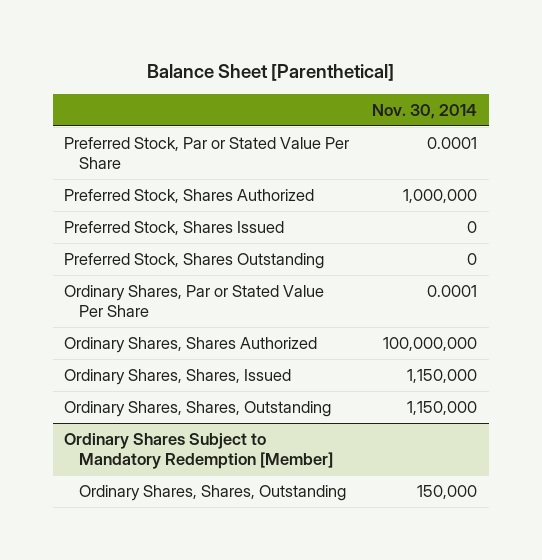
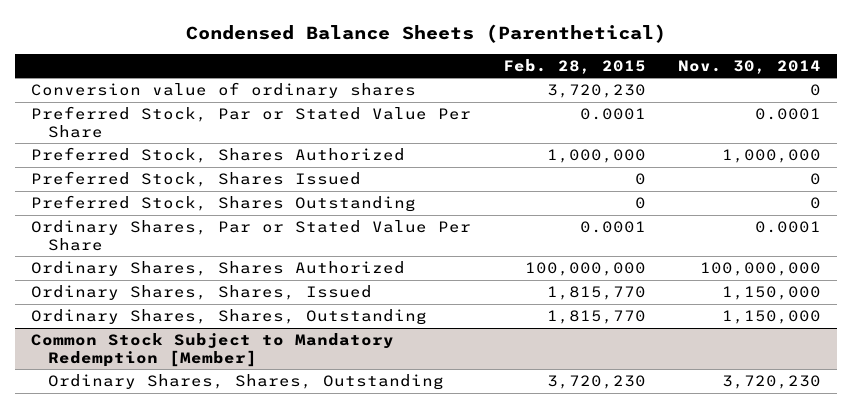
- Balance Sheet [Parenthetical]
+ Condensed Balance Sheets (Parenthetical)
- | Nov. 30, 2014
+ | Feb. 28, 2015 | Nov. 30, 2014
+ Conversion value of ordinary shares | 3,720,230 | 0
- Ordinary Shares Subject to Mandatory Redemption [Member]
- Ordinary Shares, Shares, Outstanding | 150,000
+ Common Stock Subject to Mandatory Redemption [Member]
+ Ordinary Shares, Shares, Outstanding | 3,720,230 | 3,720,230

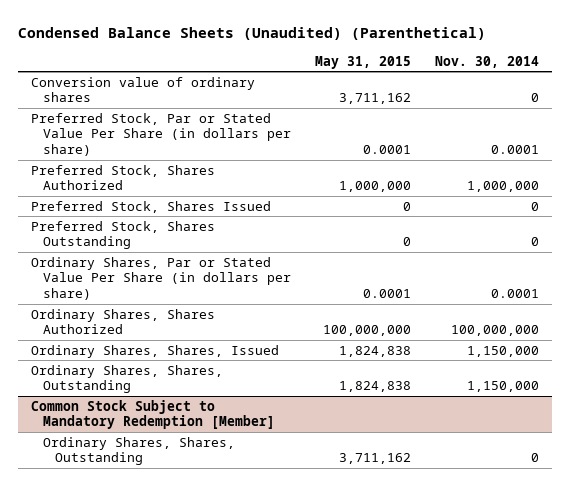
- Condensed Balance Sheets (Parenthetical)
+ Condensed Balance Sheets (Unaudited) (Parenthetical)
- | Feb. 28, 2015 | Nov. 30, 2014
+ | May 31, 2015 | Nov. 30, 2014
- Preferred Stock, Par or Stated Value Per Share | 0.0001 | 0.0001
+ Preferred Stock, Par or Stated Value Per Share (in dollars per share) | 0.0001 | 0.0001
- Ordinary Shares, Par or Stated Value Per Share | 0.0001 | 0.0001
+ Ordinary Shares, Par or Stated Value Per Share (in dollars per share) | 0.0001 | 0.0001
@ Common Stock Subject to Mandatory Redemption [Member]
- Ordinary Shares, Shares, Outstanding | 3,720,230 | 3,720,230
+ Ordinary Shares, Shares, Outstanding | 3,711,162 | 0

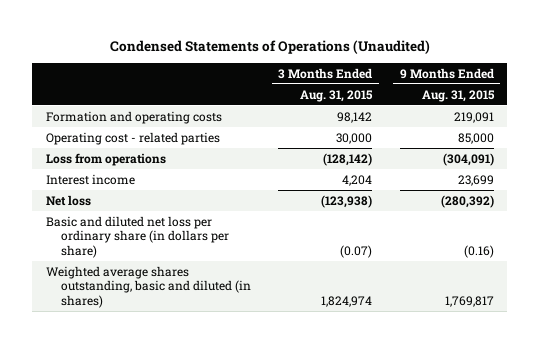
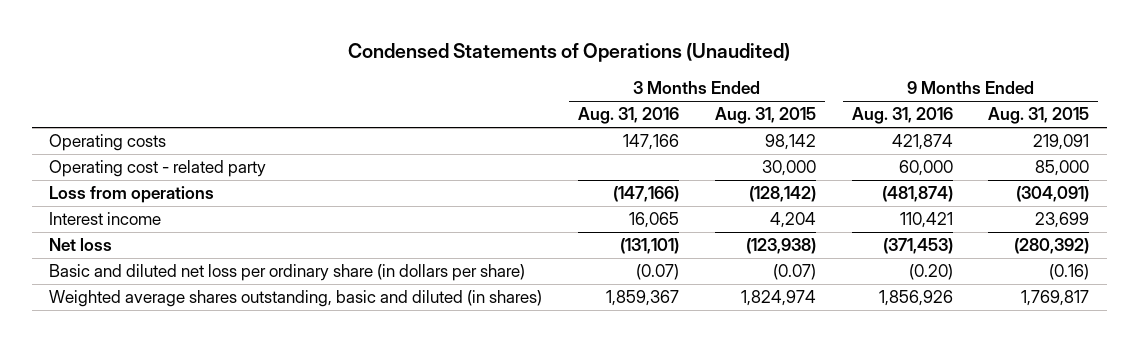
- | 3 Months Ended Aug. 31, 2015 | 9 Months Ended Aug. 31, 2015
+ | 3 Months Ended Aug. 31, 2016 | 3 Months Ended Aug. 31, 2015 | 9 Months Ended Aug. 31, 2016 | 9 Months Ended Aug. 31, 2015
- Formation and operating costs | 98,142 | 219,091
- Operating cost - related parties | 30,000 | 85,000
+ Operating costs | 147,166 | 98,142 | 421,874 | 219,091
+ Operating cost - related party | | 30,000 | 60,000 | 85,000

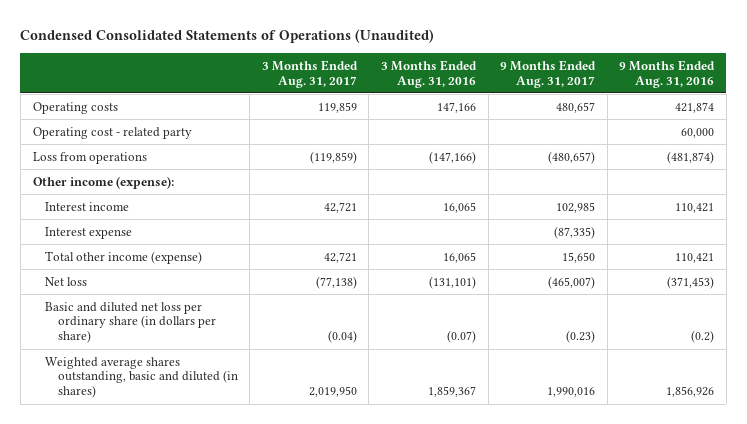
- Condensed Statements of Operations (Unaudited)
+ Condensed Consolidated Statements of Operations (Unaudited)
- | 3 Months Ended Aug. 31, 2016 | 3 Months Ended Aug. 31, 2015 | 9 Months Ended Aug. 31, 2016 | 9 Months Ended Aug. 31, 2015
+ | 3 Months Ended Aug. 31, 2017 | 3 Months Ended Aug. 31, 2016 | 9 Months Ended Aug. 31, 2017 | 9 Months Ended Aug. 31, 2016
+ Other income (expense):
+ Interest expense | | | (87,335) |
+ Total other income (expense) | 42,721 | 16,065 | 15,650 | 110,421
- Basic and diluted net loss per ordinary share (in dollars per share) | (0.07) | (0.07) | (0.20) | (0.16)
+ Basic and diluted net loss per ordinary share (in dollars per share) | (0.04) | (0.07) | (0.23) | (0.2)

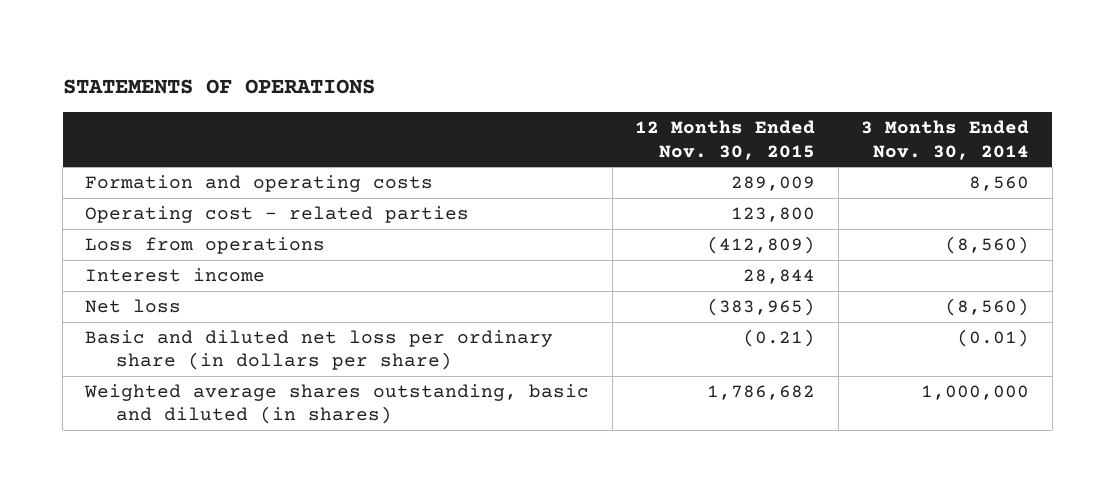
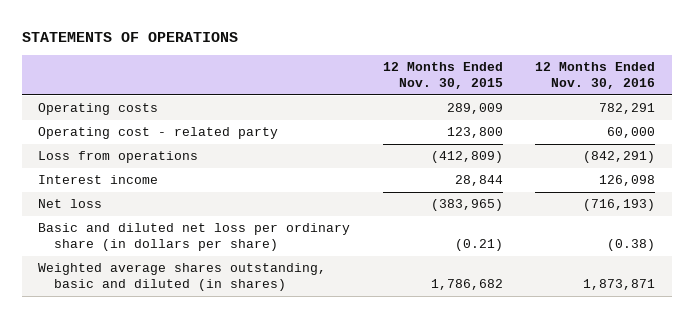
- | 12 Months Ended Nov. 30, 2015 | 3 Months Ended Nov. 30, 2014
+ | 12 Months Ended Nov. 30, 2015 | 12 Months Ended Nov. 30, 2016
- Formation and operating costs | 289,009 | 8,560
- Operating cost - related parties | 123,800 |
+ Operating costs | 289,009 | 782,291
+ Operating cost - related party | 123,800 | 60,000

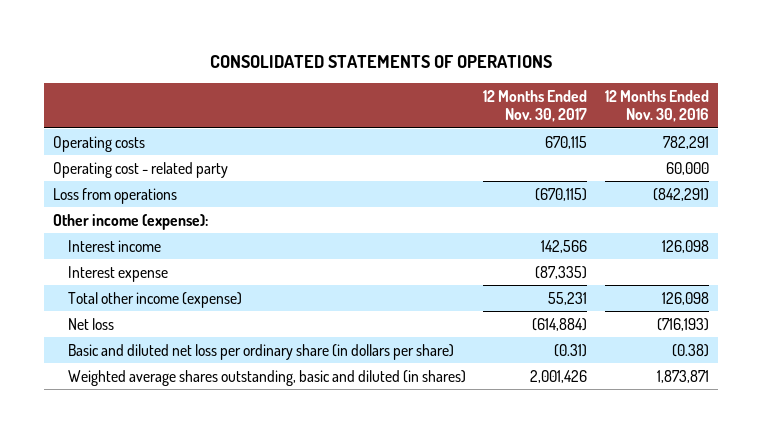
- STATEMENTS OF OPERATIONS
+ CONSOLIDATED STATEMENTS OF OPERATIONS
- | 12 Months Ended Nov. 30, 2015 | 12 Months Ended Nov. 30, 2016
+ | 12 Months Ended Nov. 30, 2017 | 12 Months Ended Nov. 30, 2016
+ Other income (expense):
+ Interest expense | (87,335) |
+ Total other income (expense) | 55,231 | 126,098

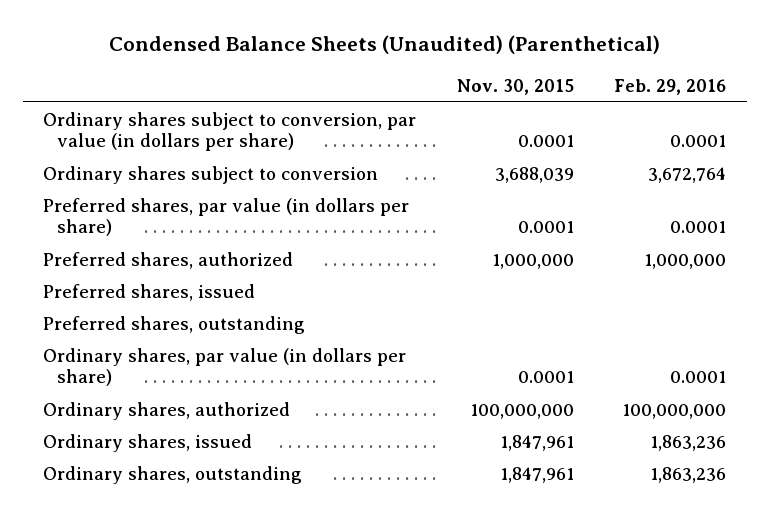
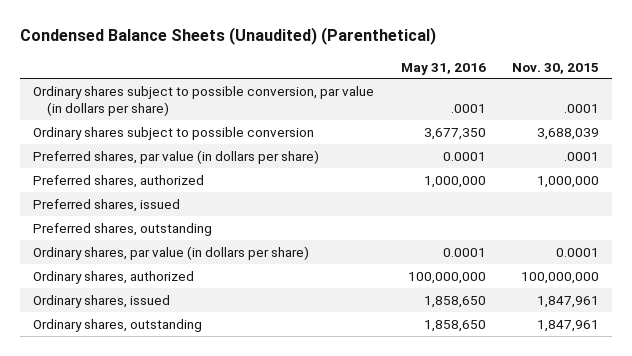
- | Nov. 30, 2015 | Feb. 29, 2016
+ | May 31, 2016 | Nov. 30, 2015
- Ordinary shares subject to conversion, par value (in dollars per share) | 0.0001 | 0.0001
- Ordinary shares subject to conversion | 3,688,039 | 3,672,764
- Preferred shares, par value (in dollars per share) | 0.0001 | 0.0001
+ Ordinary shares subject to possible conversion, par value (in dollars per share) | .0001 | .0001
+ Ordinary shares subject to possible conversion | 3,677,350 | 3,688,039
+ Preferred shares, par value (in dollars per share) | 0.0001 | .0001

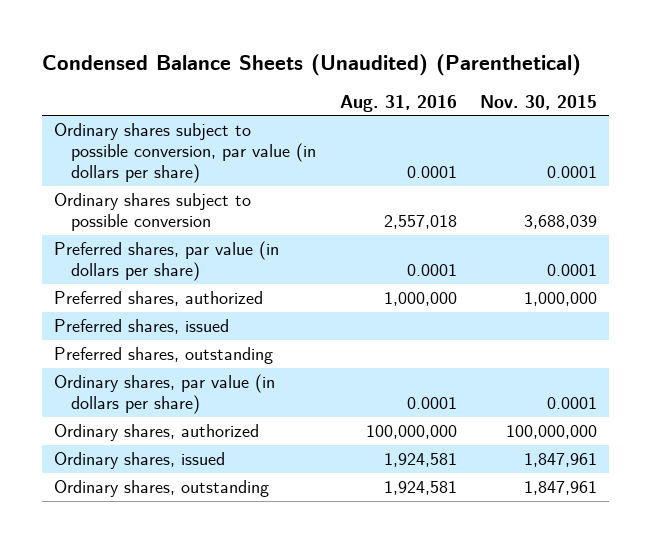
- | May 31, 2016 | Nov. 30, 2015
+ | Aug. 31, 2016 | Nov. 30, 2015
- Ordinary shares subject to possible conversion, par value (in dollars per share) | .0001 | .0001
+ Ordinary shares subject to possible conversion, par value (in dollars per share) | 0.0001 | 0.0001
- Preferred shares, par value (in dollars per share) | 0.0001 | .0001
+ Preferred shares, par value (in dollars per share) | 0.0001 | 0.0001

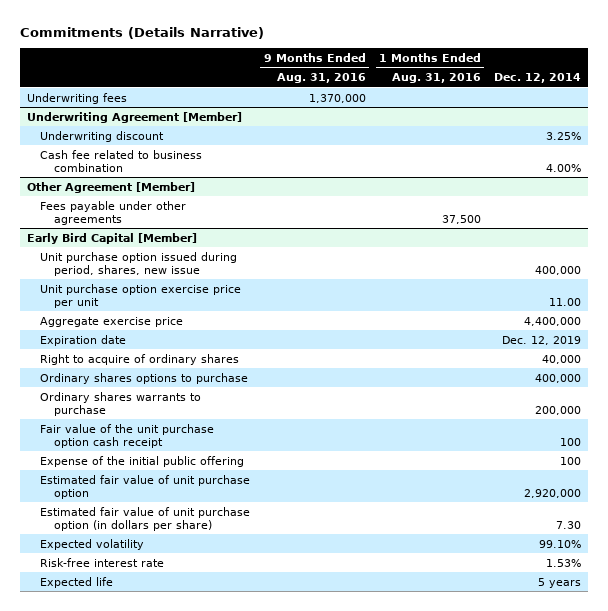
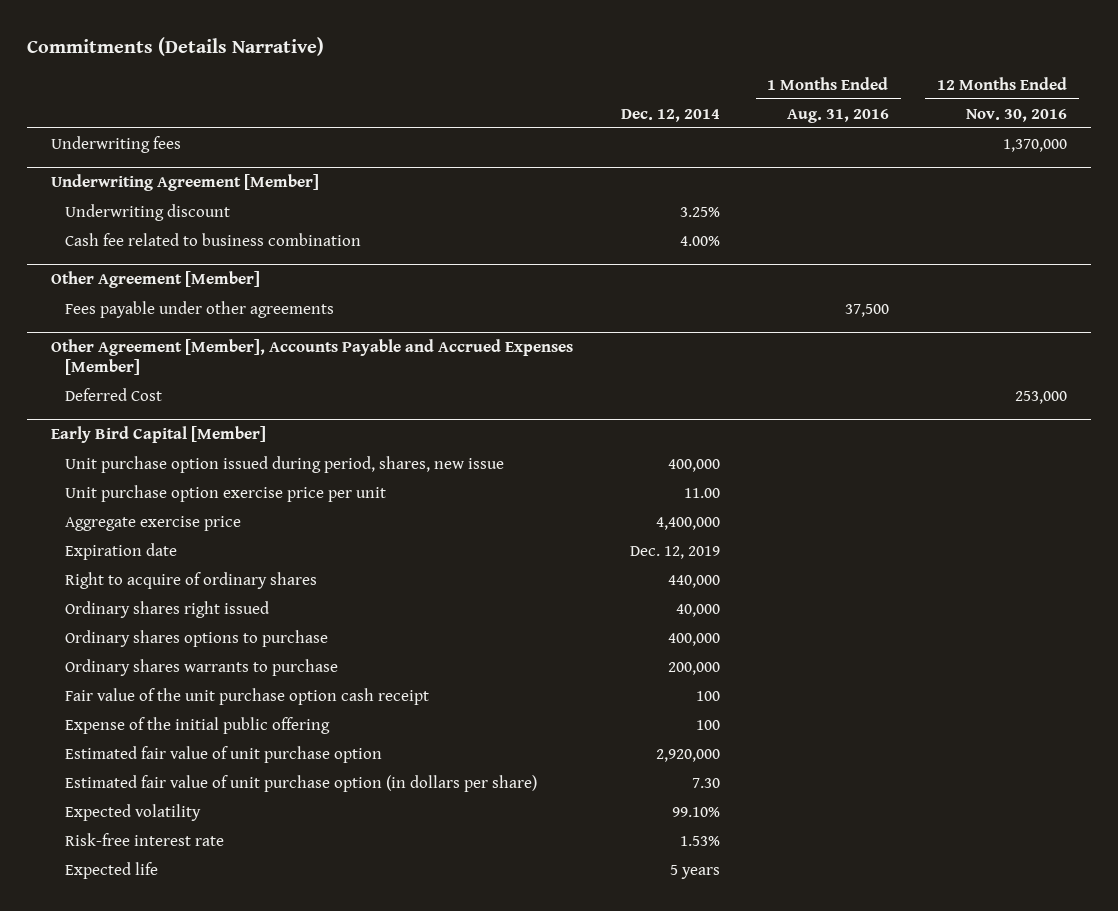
- | 9 Months Ended Aug. 31, 2016 | 1 Months Ended Aug. 31, 2016 | Dec. 12, 2014
+ | Dec. 12, 2014 | 1 Months Ended Aug. 31, 2016 | 12 Months Ended Nov. 30, 2016
+ Other Agreement [Member], Accounts Payable and Accrued Expenses [Member]
+ Deferred Cost | | | 253,000
@ Early Bird Capital [Member]
- Right to acquire of ordinary shares | | | 40,000
+ Right to acquire of ordinary shares | 440,000 | |
+ Ordinary shares right issued | 40,000 | |

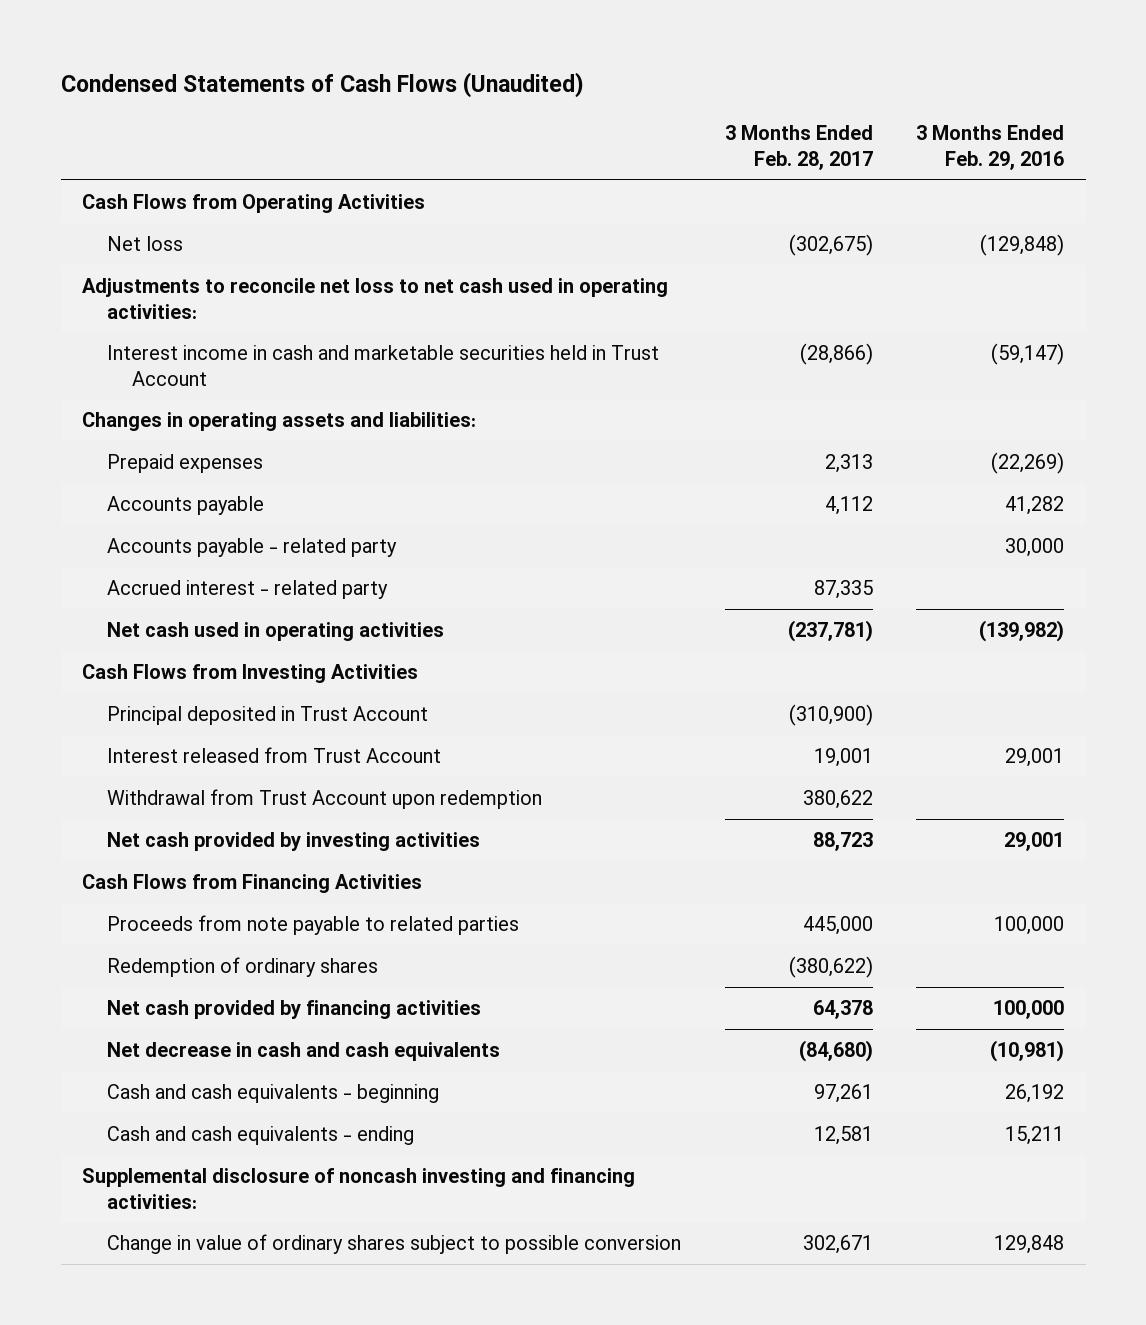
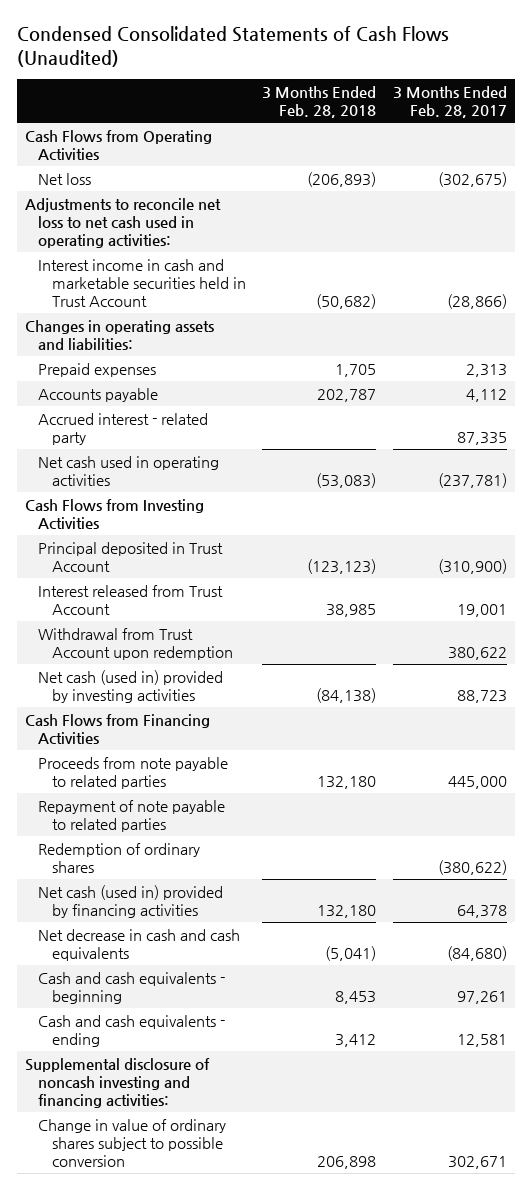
- Condensed Statements of Cash Flows (Unaudited)
+ Condensed Consolidated Statements of Cash Flows (Unaudited)
- | 3 Months Ended Feb. 28, 2017 | 3 Months Ended Feb. 29, 2016
+ | 3 Months Ended Feb. 28, 2018 | 3 Months Ended Feb. 28, 2017
- Accounts payable - related party | | 30,000
- Net cash provided by investing activities | 88,723 | 29,001
+ Net cash (used in) provided by investing activities | (84,138) | 88,723
+ Repayment of note payable to related parties
- Net cash provided by financing activities | 64,378 | 100,000
+ Net cash (used in) provided by financing activities | 132,180 | 64,378

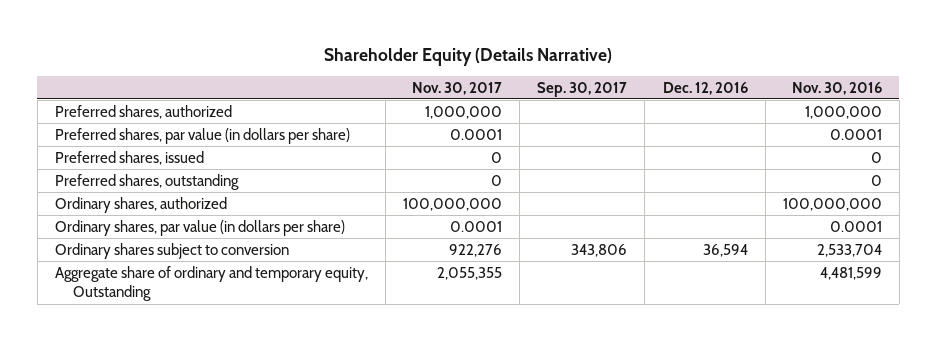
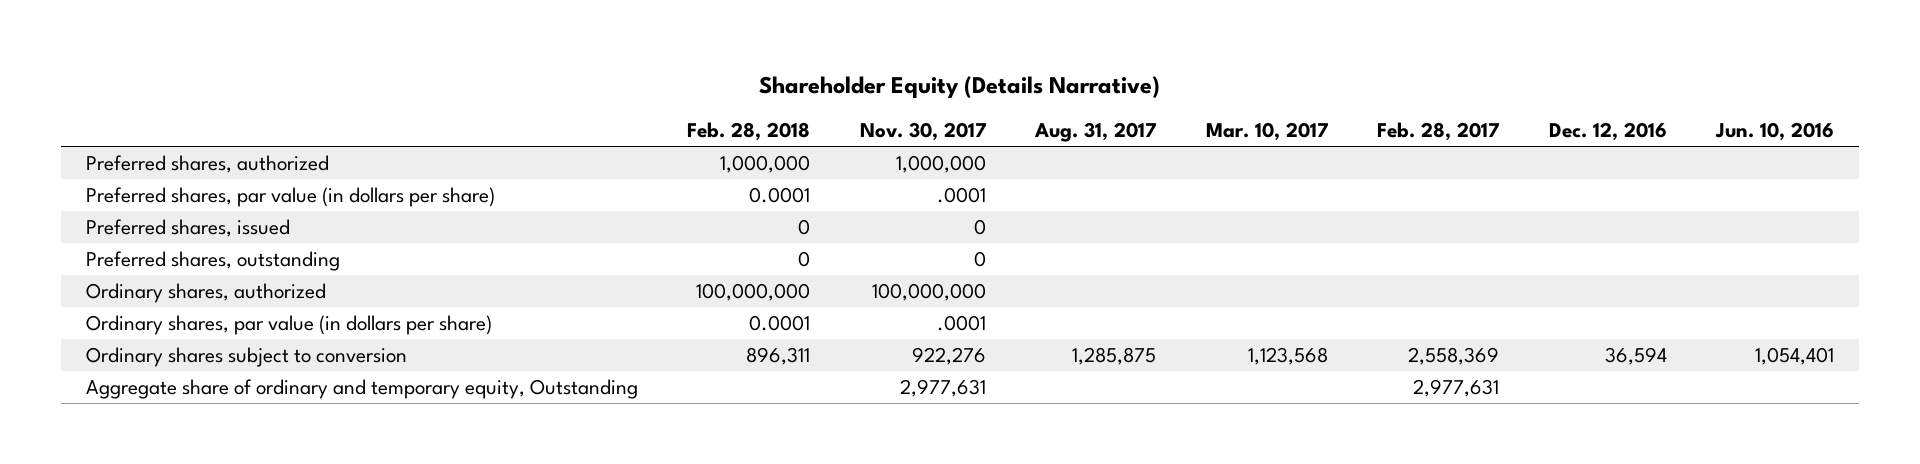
- | Nov. 30, 2017 | Sep. 30, 2017 | Dec. 12, 2016 | Nov. 30, 2016
+ | Feb. 28, 2018 | Nov. 30, 2017 | Aug. 31, 2017 | Mar. 10, 2017 | Feb. 28, 2017 | Dec. 12, 2016 | Jun. 10, 2016
- Preferred shares, par value (in dollars per share) | 0.0001 | | | 0.0001
+ Preferred shares, par value (in dollars per share) | 0.0001 | .0001 | | | | |
- Ordinary shares, par value (in dollars per share) | 0.0001 | | | 0.0001
+ Ordinary shares, par value (in dollars per share) | 0.0001 | .0001 | | | | |
- Aggregate share of ordinary and temporary equity, Outstanding | 2,055,355 | | | 4,481,599
+ Aggregate share of ordinary and temporary equity, Outstanding | | 2,977,631 | | | 2,977,631 | |

